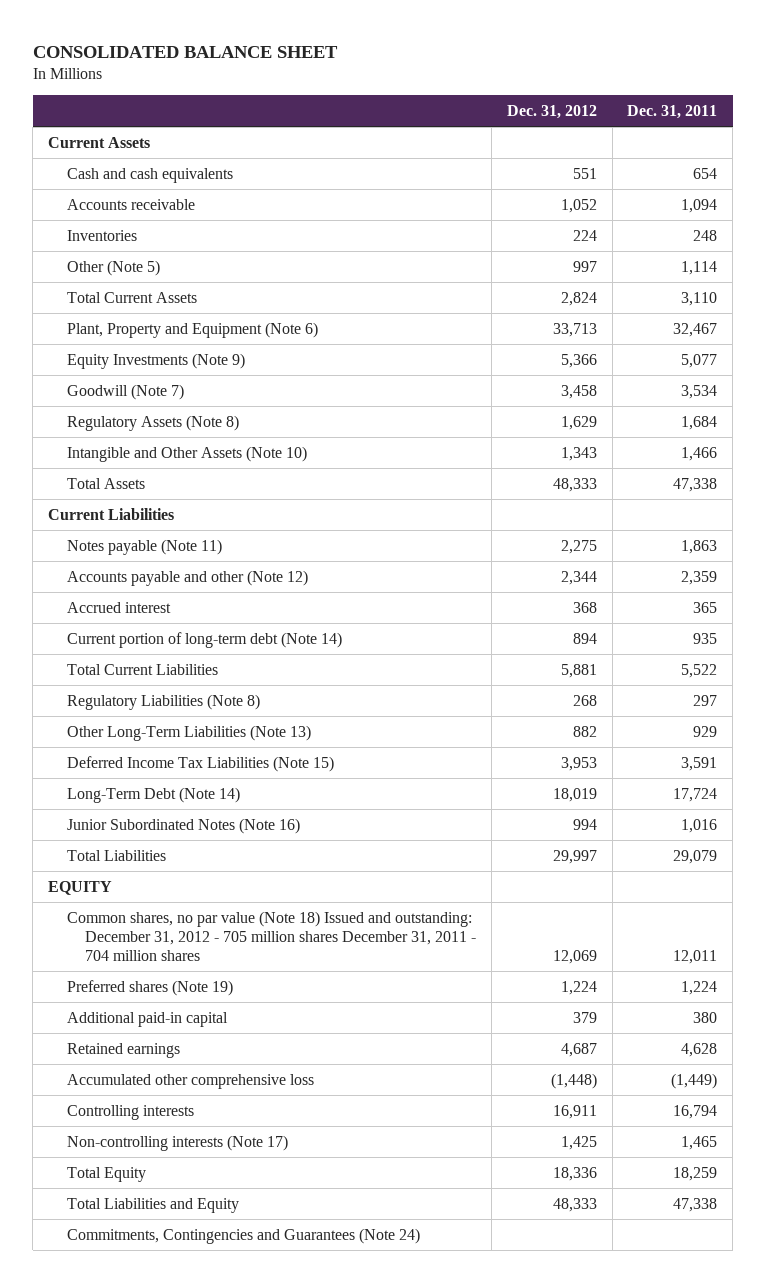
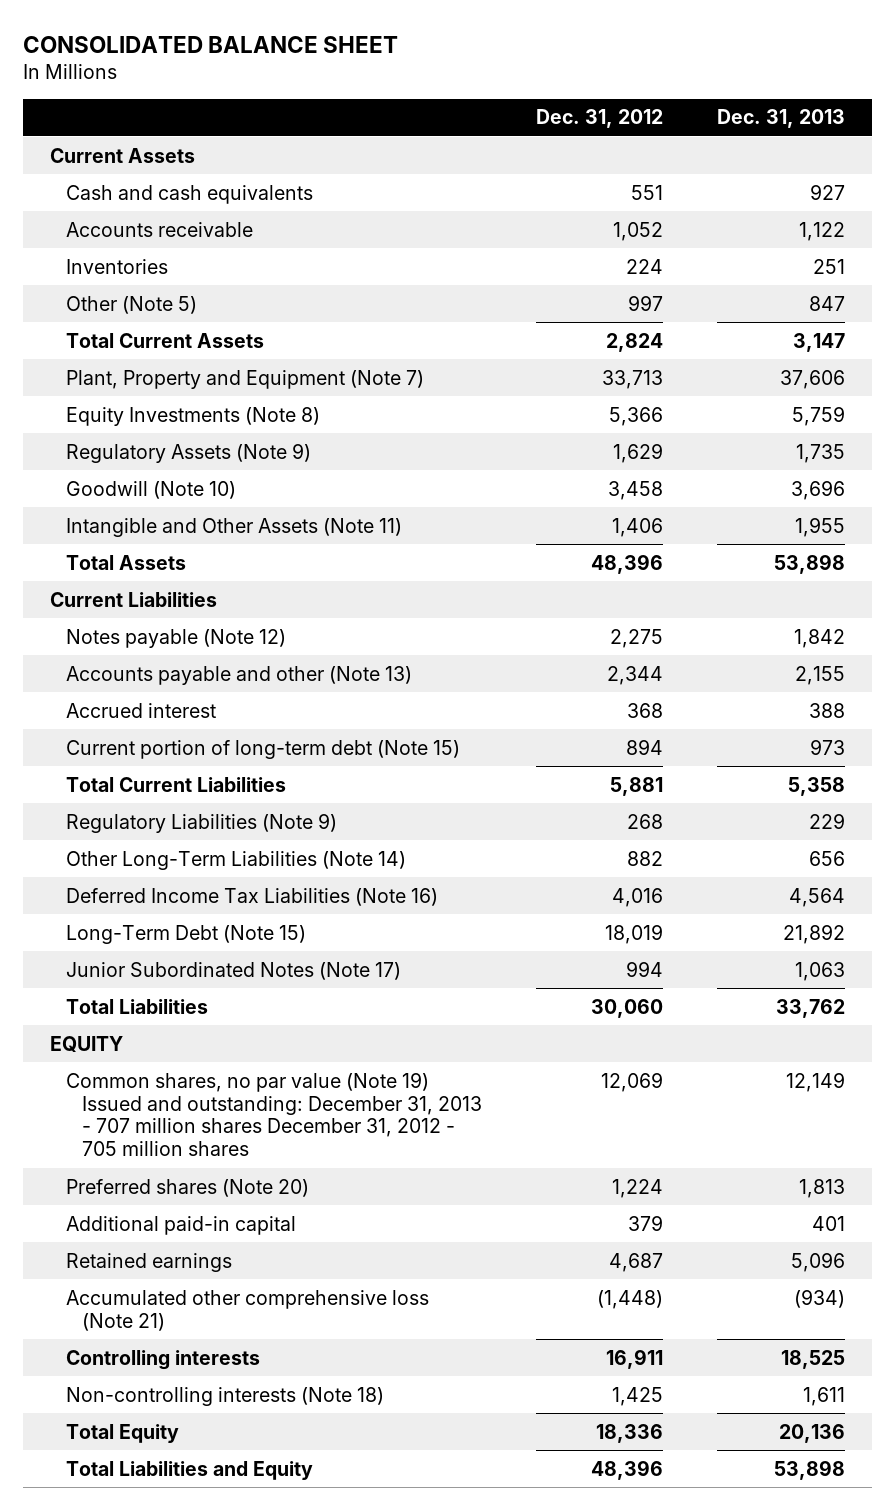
- | Dec. 31, 2012 | Dec. 31, 2011
+ | Dec. 31, 2012 | Dec. 31, 2013
- Plant, Property and Equipment (Note 6) | 33,713 | 32,467
- Equity Investments (Note 9) | 5,366 | 5,077
- Goodwill (Note 7) | 3,458 | 3,534
- Regulatory Assets (Note 8) | 1,629 | 1,684
- Intangible and Other Assets (Note 10) | 1,343 | 1,466
- Total Assets | 48,333 | 47,338
+ Plant, Property and Equipment (Note 7) | 33,713 | 37,606
+ Equity Investments (Note 8) | 5,366 | 5,759
+ Regulatory Assets (Note 9) | 1,629 | 1,735
+ Goodwill (Note 10) | 3,458 | 3,696
+ Intangible and Other Assets (Note 11) | 1,406 | 1,955
+ Total Assets | 48,396 | 53,898
- Notes payable (Note 11) | 2,275 | 1,863
- Accounts payable and other (Note 12) | 2,344 | 2,359
+ Notes payable (Note 12) | 2,275 | 1,842
+ Accounts payable and other (Note 13) | 2,344 | 2,155
- Current portion of long-term debt (Note 14) | 894 | 935
+ Current portion of long-term debt (Note 15) | 894 | 973
- Regulatory Liabilities (Note 8) | 268 | 297
- Other Long-Term Liabilities (Note 13) | 882 | 929
- Deferred Income Tax Liabilities (Note 15) | 3,953 | 3,591
- Long-Term Debt (Note 14) | 18,019 | 17,724
- Junior Subordinated Notes (Note 16) | 994 | 1,016
- Total Liabilities | 29,997 | 29,079
+ Regulatory Liabilities (Note 9) | 268 | 229
+ Other Long-Term Liabilities (Note 14) | 882 | 656
+ Deferred Income Tax Liabilities (Note 16) | 4,016 | 4,564
+ Long-Term Debt (Note 15) | 18,019 | 21,892
+ Junior Subordinated Notes (Note 17) | 994 | 1,063
+ Total Liabilities | 30,060 | 33,762
- Common shares, no par value (Note 18) Issued and outstanding: December 31, 2012 - 705 million shares December 31, 2011 - 704 million shares | 12,069 | 12,011
- Preferred shares (Note 19) | 1,224 | 1,224
+ Common shares, no par value (Note 19) Issued and outstanding: December 31, 2013 - 707 million shares December 31, 2012 - 705 million shares | 12,069 | 12,149
+ Preferred shares (Note 20) | 1,224 | 1,813
- Accumulated other comprehensive loss | (1,448) | (1,449)
+ Accumulated other comprehensive loss (Note 21) | (1,448) | (934)
- Non-controlling interests (Note 17) | 1,425 | 1,465
+ Non-controlling interests (Note 18) | 1,425 | 1,611
- Total Liabilities and Equity | 48,333 | 47,338
- Commitments, Contingencies and Guarantees (Note 24)
+ Total Liabilities and Equity | 48,396 | 53,898

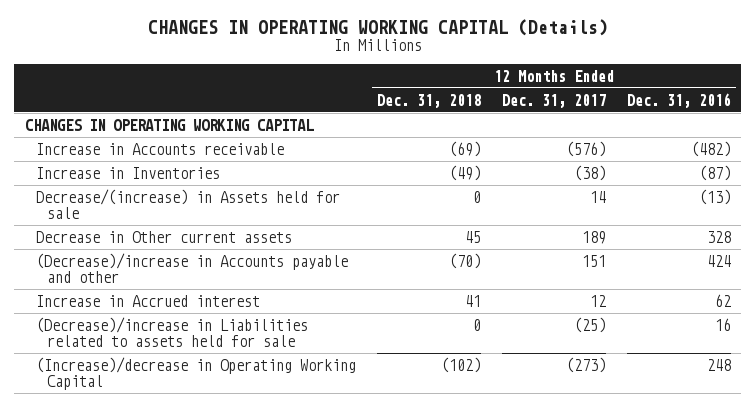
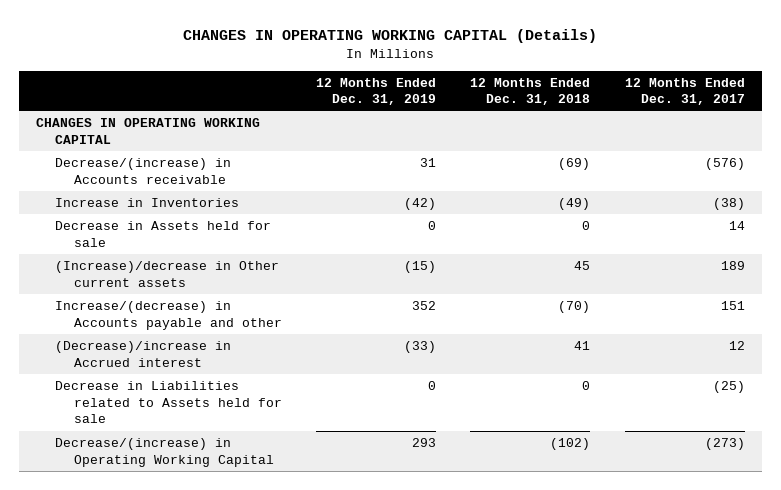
- | 12 Months Ended Dec. 31, 2018 | 12 Months Ended Dec. 31, 2017 | 12 Months Ended Dec. 31, 2016
+ | 12 Months Ended Dec. 31, 2019 | 12 Months Ended Dec. 31, 2018 | 12 Months Ended Dec. 31, 2017
- Increase in Accounts receivable | (69) | (576) | (482)
+ Decrease/(increase) in Accounts receivable | 31 | (69) | (576)
- Decrease/(increase) in Assets held for sale | 0 | 14 | (13)
- Decrease in Other current assets | 45 | 189 | 328
- (Decrease)/increase in Accounts payable and other | (70) | 151 | 424
- Increase in Accrued interest | 41 | 12 | 62
- (Decrease)/increase in Liabilities related to assets held for sale | 0 | (25) | 16
- (Increase)/decrease in Operating Working Capital | (102) | (273) | 248
+ Decrease in Assets held for sale | 0 | 0 | 14
+ (Increase)/decrease in Other current assets | (15) | 45 | 189
+ Increase/(decrease) in Accounts payable and other | 352 | (70) | 151
+ (Decrease)/increase in Accrued interest | (33) | 41 | 12
+ Decrease in Liabilities related to Assets held for sale | 0 | 0 | (25)
+ Decrease/(increase) in Operating Working Capital | 293 | (102) | (273)

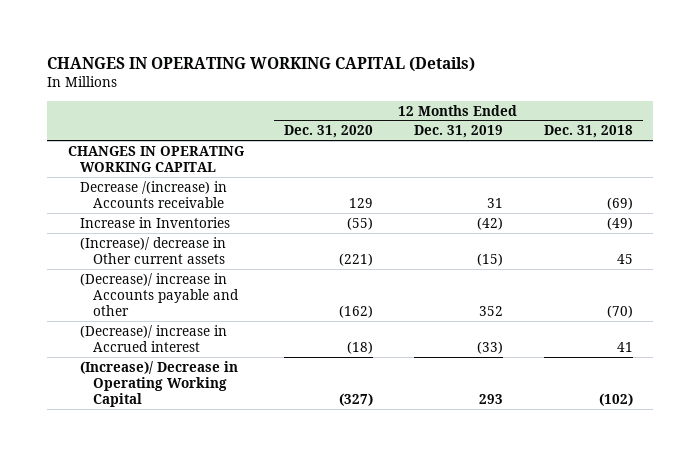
- | 12 Months Ended Dec. 31, 2019 | 12 Months Ended Dec. 31, 2018 | 12 Months Ended Dec. 31, 2017
+ | 12 Months Ended Dec. 31, 2020 | 12 Months Ended Dec. 31, 2019 | 12 Months Ended Dec. 31, 2018
- Decrease/(increase) in Accounts receivable | 31 | (69) | (576)
+ Decrease /(increase) in Accounts receivable | 129 | 31 | (69)
- Decrease in Assets held for sale | 0 | 0 | 14
- (Increase)/decrease in Other current assets | (15) | 45 | 189
- Increase/(decrease) in Accounts payable and other | 352 | (70) | 151
- (Decrease)/increase in Accrued interest | (33) | 41 | 12
- Decrease in Liabilities related to Assets held for sale | 0 | 0 | (25)
- Decrease/(increase) in Operating Working Capital | 293 | (102) | (273)
+ (Increase)/ decrease in Other current assets | (221) | (15) | 45
+ (Decrease)/ increase in Accounts payable and other | (162) | 352 | (70)
+ (Decrease)/ increase in Accrued interest | (18) | (33) | 41
+ (Increase)/ Decrease in Operating Working Capital | (327) | 293 | (102)

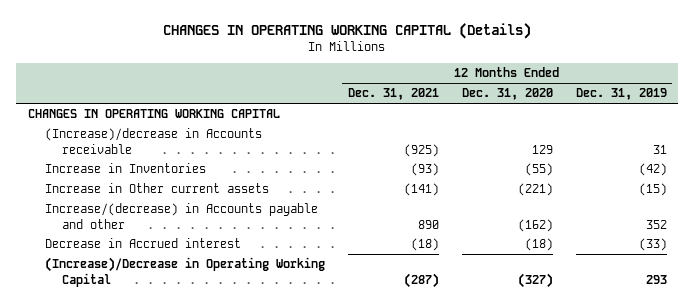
- | 12 Months Ended Dec. 31, 2020 | 12 Months Ended Dec. 31, 2019 | 12 Months Ended Dec. 31, 2018
+ | 12 Months Ended Dec. 31, 2021 | 12 Months Ended Dec. 31, 2020 | 12 Months Ended Dec. 31, 2019
- Decrease /(increase) in Accounts receivable | 129 | 31 | (69)
+ (Increase)/decrease in Accounts receivable | (925) | 129 | 31
- (Increase)/ decrease in Other current assets | (221) | (15) | 45
- (Decrease)/ increase in Accounts payable and other | (162) | 352 | (70)
- (Decrease)/ increase in Accrued interest | (18) | (33) | 41
- (Increase)/ Decrease in Operating Working Capital | (327) | 293 | (102)
+ Increase in Other current assets | (141) | (221) | (15)
+ Increase/(decrease) in Accounts payable and other | 890 | (162) | 352
+ Decrease in Accrued interest | (18) | (18) | (33)
+ (Increase)/Decrease in Operating Working Capital | (287) | (327) | 293

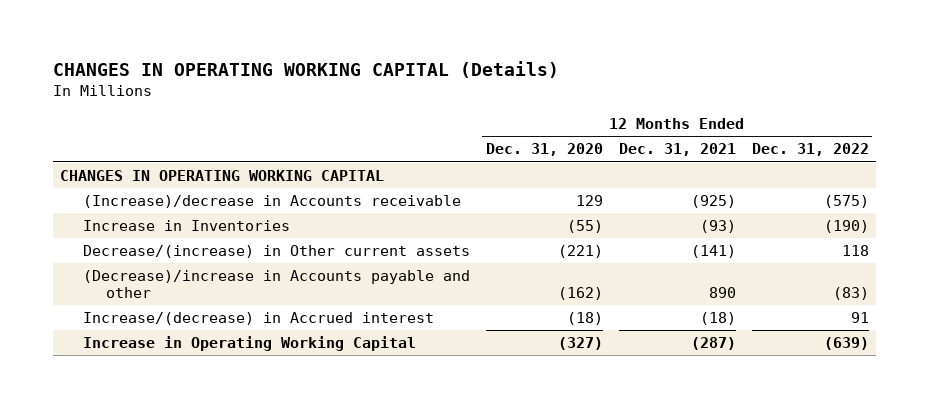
- | 12 Months Ended Dec. 31, 2021 | 12 Months Ended Dec. 31, 2020 | 12 Months Ended Dec. 31, 2019
+ | 12 Months Ended Dec. 31, 2020 | 12 Months Ended Dec. 31, 2021 | 12 Months Ended Dec. 31, 2022
- Increase in Other current assets | (141) | (221) | (15)
- Increase/(decrease) in Accounts payable and other | 890 | (162) | 352
- Decrease in Accrued interest | (18) | (18) | (33)
- (Increase)/Decrease in Operating Working Capital | (287) | (327) | 293
+ Decrease/(increase) in Other current assets | (221) | (141) | 118
+ (Decrease)/increase in Accounts payable and other | (162) | 890 | (83)
+ Increase/(decrease) in Accrued interest | (18) | (18) | 91
+ Increase in Operating Working Capital | (327) | (287) | (639)

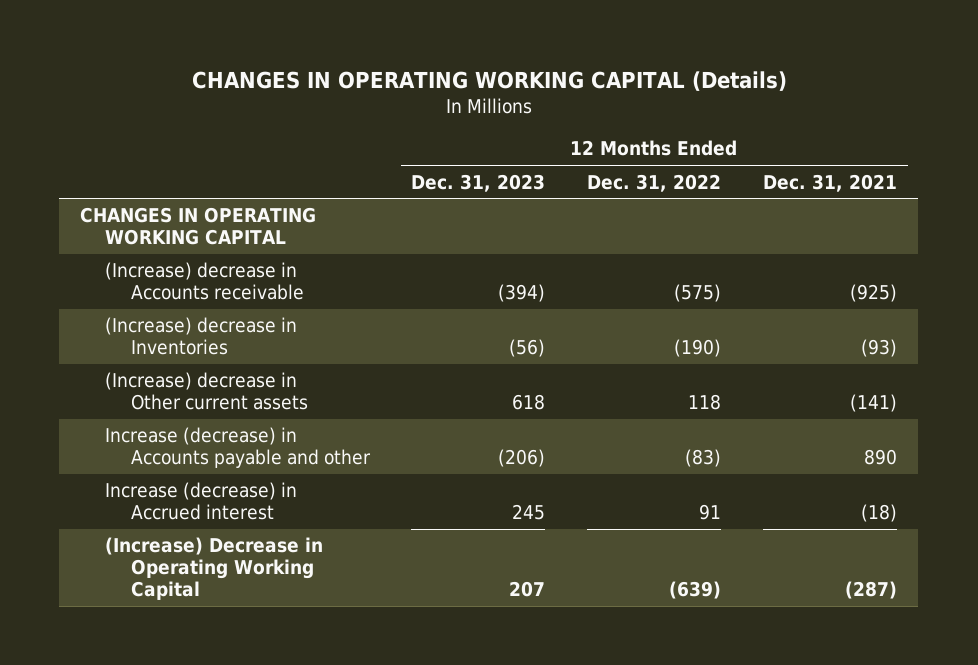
- | 12 Months Ended Dec. 31, 2020 | 12 Months Ended Dec. 31, 2021 | 12 Months Ended Dec. 31, 2022
+ | 12 Months Ended Dec. 31, 2023 | 12 Months Ended Dec. 31, 2022 | 12 Months Ended Dec. 31, 2021
- (Increase)/decrease in Accounts receivable | 129 | (925) | (575)
- Increase in Inventories | (55) | (93) | (190)
- Decrease/(increase) in Other current assets | (221) | (141) | 118
- (Decrease)/increase in Accounts payable and other | (162) | 890 | (83)
- Increase/(decrease) in Accrued interest | (18) | (18) | 91
- Increase in Operating Working Capital | (327) | (287) | (639)
+ (Increase) decrease in Accounts receivable | (394) | (575) | (925)
+ (Increase) decrease in Inventories | (56) | (190) | (93)
+ (Increase) decrease in Other current assets | 618 | 118 | (141)
+ Increase (decrease) in Accounts payable and other | (206) | (83) | 890
+ Increase (decrease) in Accrued interest | 245 | 91 | (18)
+ (Increase) Decrease in Operating Working Capital | 207 | (639) | (287)

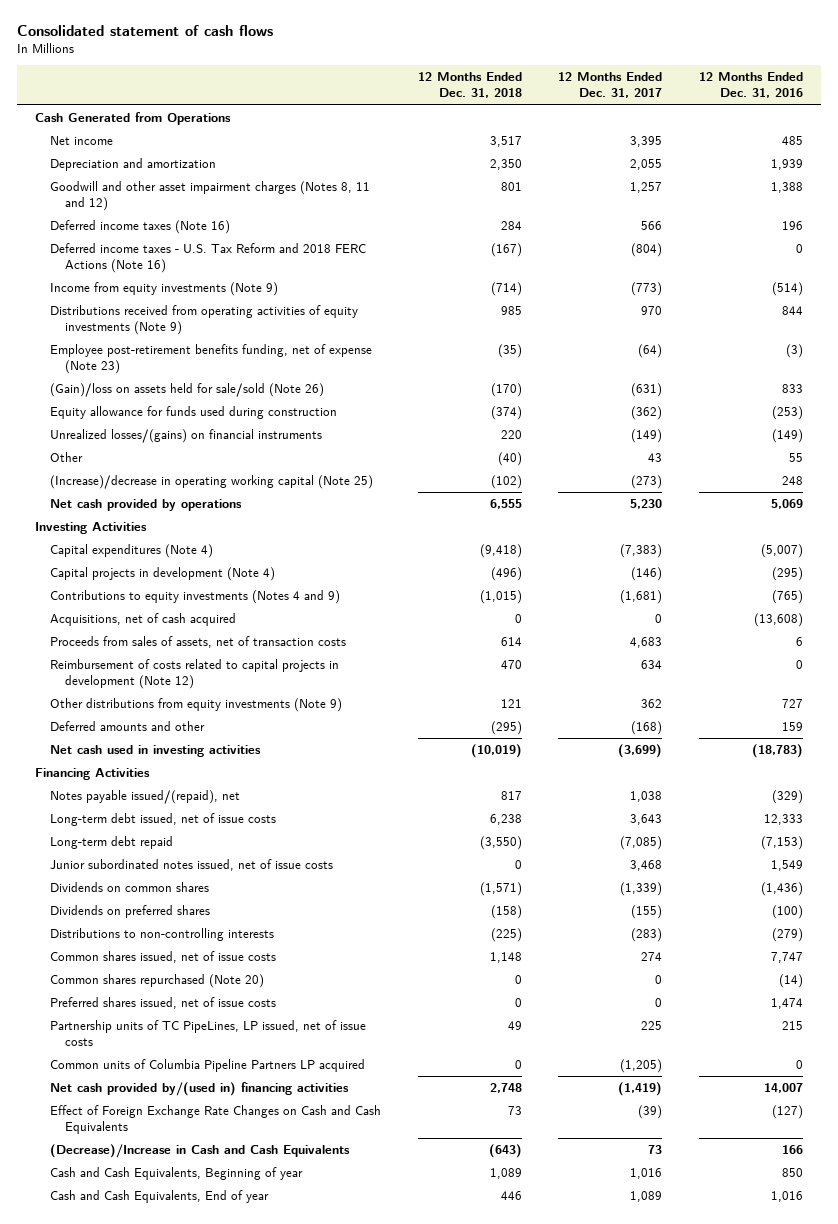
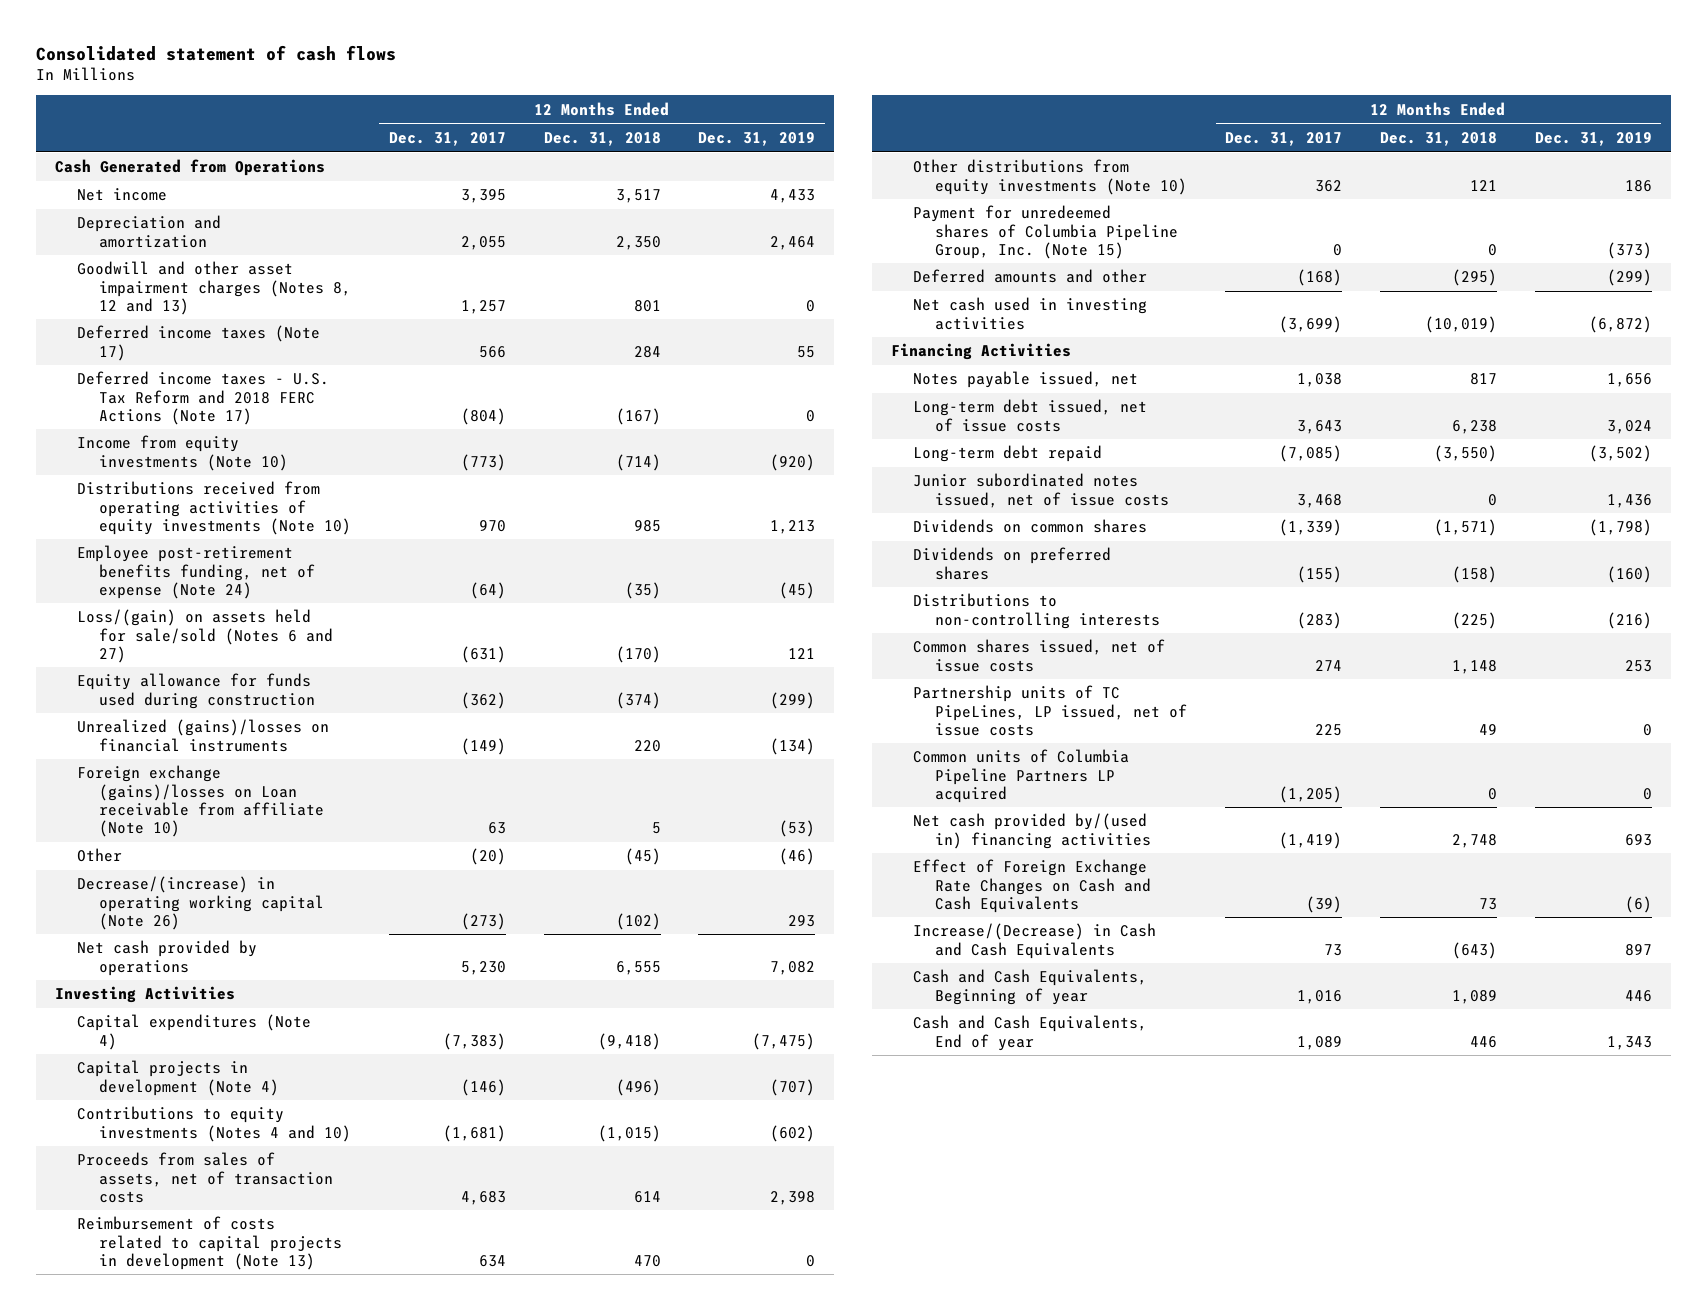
- | 12 Months Ended Dec. 31, 2018 | 12 Months Ended Dec. 31, 2017 | 12 Months Ended Dec. 31, 2016
+ | 12 Months Ended Dec. 31, 2017 | 12 Months Ended Dec. 31, 2018 | 12 Months Ended Dec. 31, 2019
- Goodwill and other asset impairment charges (Notes 8, 11 and 12) | 801 | 1,257 | 1,388
- Deferred income taxes (Note 16) | 284 | 566 | 196
- Deferred income taxes - U.S. Tax Reform and 2018 FERC Actions (Note 16) | (167) | (804) | 0
- Income from equity investments (Note 9) | (714) | (773) | (514)
- Distributions received from operating activities of equity investments (Note 9) | 985 | 970 | 844
- Employee post-retirement benefits funding, net of expense (Note 23) | (35) | (64) | (3)
- (Gain)/loss on assets held for sale/sold (Note 26) | (170) | (631) | 833
+ Goodwill and other asset impairment charges (Notes 8, 12 and 13) | 1,257 | 801 | 0
+ Deferred income taxes (Note 17) | 566 | 284 | 55
+ Deferred income taxes - U.S. Tax Reform and 2018 FERC Actions (Note 17) | (804) | (167) | 0
+ Income from equity investments (Note 10) | (773) | (714) | (920)
+ Distributions received from operating activities of equity investments (Note 10) | 970 | 985 | 1,213
+ Employee post-retirement benefits funding, net of expense (Note 24) | (64) | (35) | (45)
+ Loss/(gain) on assets held for sale/sold (Notes 6 and 27) | (631) | (170) | 121
- Unrealized losses/(gains) on financial instruments | 220 | (149) | (149)
- Other | (40) | 43 | 55
- (Increase)/decrease in operating working capital (Note 25) | (102) | (273) | 248
+ Unrealized (gains)/losses on financial instruments | (149) | 220 | (134)
+ Foreign exchange (gains)/losses on Loan receivable from affiliate (Note 10) | 63 | 5 | (53)
+ Other | (20) | (45) | (46)
+ Decrease/(increase) in operating working capital (Note 26) | (273) | (102) | 293
- Contributions to equity investments (Notes 4 and 9) | (1,015) | (1,681) | (765)
- Acquisitions, net of cash acquired | 0 | 0 | (13,608)
+ Contributions to equity investments (Notes 4 and 10) | (1,681) | (1,015) | (602)
- Reimbursement of costs related to capital projects in development (Note 12) | 470 | 634 | 0
- Other distributions from equity investments (Note 9) | 121 | 362 | 727
+ Reimbursement of costs related to capital projects in development (Note 13) | 634 | 470 | 0
+ Other distributions from equity investments (Note 10) | 362 | 121 | 186
+ Payment for unredeemed shares of Columbia Pipeline Group, Inc. (Note 15) | 0 | 0 | (373)
- Notes payable issued/(repaid), net | 817 | 1,038 | (329)
+ Notes payable issued, net | 1,038 | 817 | 1,656
- Common shares repurchased (Note 20) | 0 | 0 | (14)
- Preferred shares issued, net of issue costs | 0 | 0 | 1,474
- (Decrease)/Increase in Cash and Cash Equivalents | (643) | 73 | 166
+ Increase/(Decrease) in Cash and Cash Equivalents | 73 | (643) | 897

